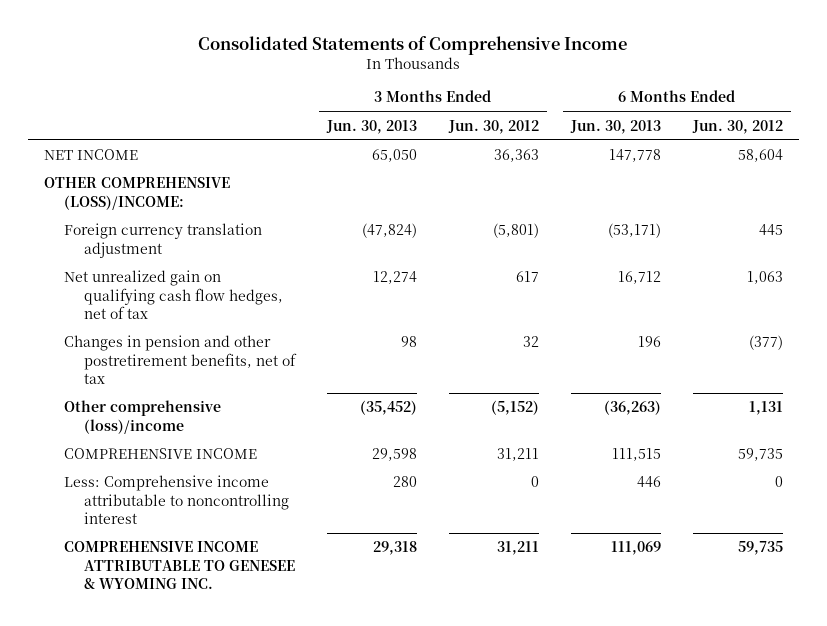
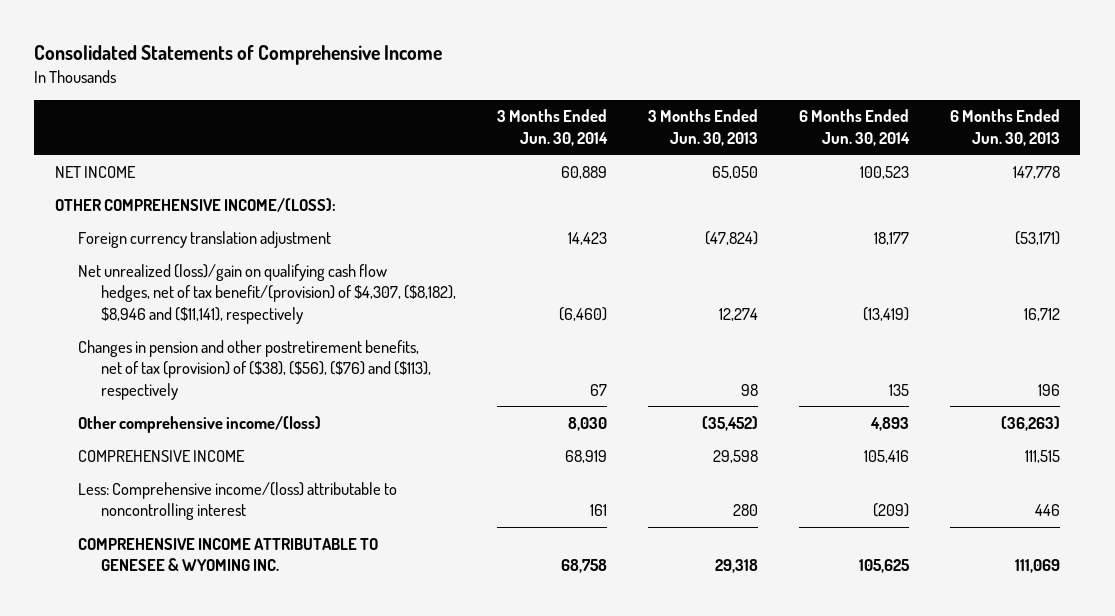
- | 3 Months Ended Jun. 30, 2013 | 3 Months Ended Jun. 30, 2012 | 6 Months Ended Jun. 30, 2013 | 6 Months Ended Jun. 30, 2012
+ | 3 Months Ended Jun. 30, 2014 | 3 Months Ended Jun. 30, 2013 | 6 Months Ended Jun. 30, 2014 | 6 Months Ended Jun. 30, 2013
- OTHER COMPREHENSIVE (LOSS)/INCOME:
+ OTHER COMPREHENSIVE INCOME/(LOSS):
- Net unrealized gain on qualifying cash flow hedges, net of tax | 12,274 | 617 | 16,712 | 1,063
- Changes in pension and other postretirement benefits, net of tax | 98 | 32 | 196 | (377)
- Other comprehensive (loss)/income | (35,452) | (5,152) | (36,263) | 1,131
+ Net unrealized (loss)/gain on qualifying cash flow hedges, net of tax benefit/(provision) of $4,307, ($8,182), $8,946 and ($11,141), respectively | (6,460) | 12,274 | (13,419) | 16,712
+ Changes in pension and other postretirement benefits, net of tax (provision) of ($38), ($56), ($76) and ($113), respectively | 67 | 98 | 135 | 196
+ Other comprehensive income/(loss) | 8,030 | (35,452) | 4,893 | (36,263)
- Less: Comprehensive income attributable to noncontrolling interest | 280 | 0 | 446 | 0
+ Less: Comprehensive income/(loss) attributable to noncontrolling interest | 161 | 280 | (209) | 446

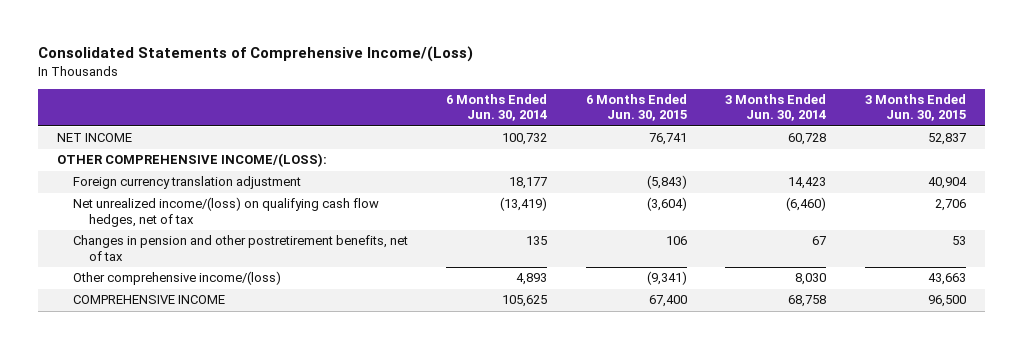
- Consolidated Statements of Comprehensive Income
+ Consolidated Statements of Comprehensive Income/(Loss)
- | 3 Months Ended Jun. 30, 2014 | 3 Months Ended Jun. 30, 2013 | 6 Months Ended Jun. 30, 2014 | 6 Months Ended Jun. 30, 2013
+ | 6 Months Ended Jun. 30, 2014 | 6 Months Ended Jun. 30, 2015 | 3 Months Ended Jun. 30, 2014 | 3 Months Ended Jun. 30, 2015
- NET INCOME | 60,889 | 65,050 | 100,523 | 147,778
+ NET INCOME | 100,732 | 76,741 | 60,728 | 52,837
- Net unrealized (loss)/gain on qualifying cash flow hedges, net of tax benefit/(provision) of $4,307, ($8,182), $8,946 and ($11,141), respectively | (6,460) | 12,274 | (13,419) | 16,712
- Changes in pension and other postretirement benefits, net of tax (provision) of ($38), ($56), ($76) and ($113), respectively | 67 | 98 | 135 | 196
+ Net unrealized income/(loss) on qualifying cash flow hedges, net of tax | (13,419) | (3,604) | (6,460) | 2,706
+ Changes in pension and other postretirement benefits, net of tax | 135 | 106 | 67 | 53
- COMPREHENSIVE INCOME | 68,919 | 29,598 | 105,416 | 111,515
- Less: Comprehensive income/(loss) attributable to noncontrolling interest | 161 | 280 | (209) | 446
- COMPREHENSIVE INCOME ATTRIBUTABLE TO GENESEE & WYOMING INC. | 68,758 | 29,318 | 105,625 | 111,069
+ COMPREHENSIVE INCOME | 105,625 | 67,400 | 68,758 | 96,500

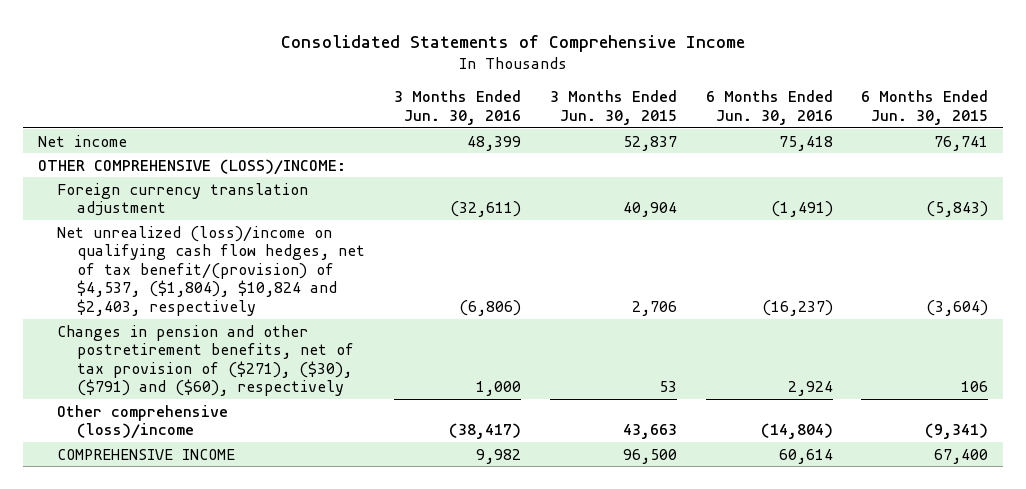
- Consolidated Statements of Comprehensive Income/(Loss)
+ Consolidated Statements of Comprehensive Income
- | 6 Months Ended Jun. 30, 2014 | 6 Months Ended Jun. 30, 2015 | 3 Months Ended Jun. 30, 2014 | 3 Months Ended Jun. 30, 2015
+ | 3 Months Ended Jun. 30, 2016 | 3 Months Ended Jun. 30, 2015 | 6 Months Ended Jun. 30, 2016 | 6 Months Ended Jun. 30, 2015
- NET INCOME | 100,732 | 76,741 | 60,728 | 52,837
- OTHER COMPREHENSIVE INCOME/(LOSS):
+ Net income | 48,399 | 52,837 | 75,418 | 76,741
+ OTHER COMPREHENSIVE (LOSS)/INCOME:
- Net unrealized income/(loss) on qualifying cash flow hedges, net of tax | (13,419) | (3,604) | (6,460) | 2,706
- Changes in pension and other postretirement benefits, net of tax | 135 | 106 | 67 | 53
- Other comprehensive income/(loss) | 4,893 | (9,341) | 8,030 | 43,663
+ Net unrealized (loss)/income on qualifying cash flow hedges, net of tax benefit/(provision) of $4,537, ($1,804), $10,824 and $2,403, respectively | (6,806) | 2,706 | (16,237) | (3,604)
+ Changes in pension and other postretirement benefits, net of tax provision of ($271), ($30), ($791) and ($60), respectively | 1,000 | 53 | 2,924 | 106
+ Other comprehensive (loss)/income | (38,417) | 43,663 | (14,804) | (9,341)

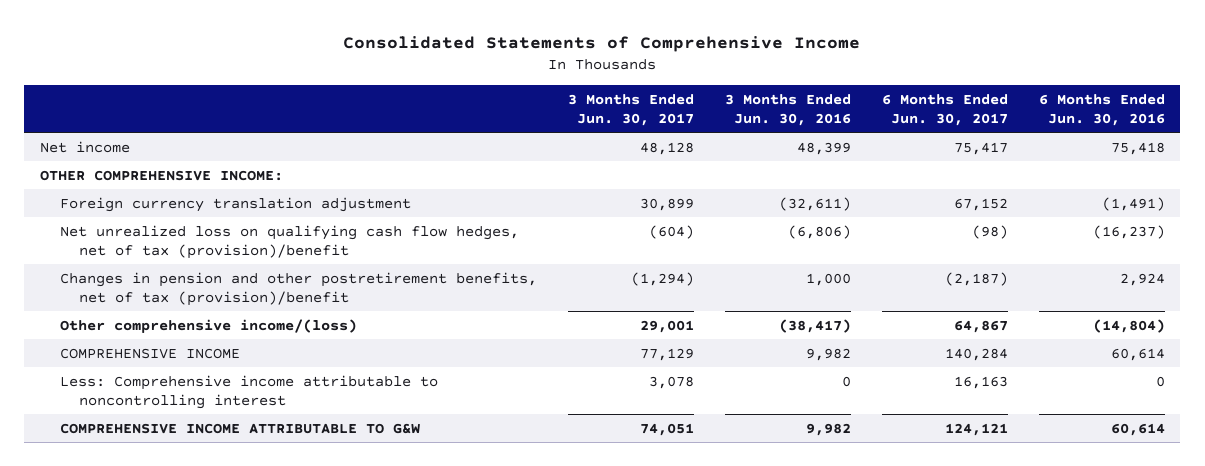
- | 3 Months Ended Jun. 30, 2016 | 3 Months Ended Jun. 30, 2015 | 6 Months Ended Jun. 30, 2016 | 6 Months Ended Jun. 30, 2015
+ | 3 Months Ended Jun. 30, 2017 | 3 Months Ended Jun. 30, 2016 | 6 Months Ended Jun. 30, 2017 | 6 Months Ended Jun. 30, 2016
- OTHER COMPREHENSIVE (LOSS)/INCOME:
+ OTHER COMPREHENSIVE INCOME:
- Net unrealized (loss)/income on qualifying cash flow hedges, net of tax benefit/(provision) of $4,537, ($1,804), $10,824 and $2,403, respectively | (6,806) | 2,706 | (16,237) | (3,604)
- Changes in pension and other postretirement benefits, net of tax provision of ($271), ($30), ($791) and ($60), respectively | 1,000 | 53 | 2,924 | 106
- Other comprehensive (loss)/income | (38,417) | 43,663 | (14,804) | (9,341)
+ Net unrealized loss on qualifying cash flow hedges, net of tax (provision)/benefit | (604) | (6,806) | (98) | (16,237)
+ Changes in pension and other postretirement benefits, net of tax (provision)/benefit | (1,294) | 1,000 | (2,187) | 2,924
+ Other comprehensive income/(loss) | 29,001 | (38,417) | 64,867 | (14,804)
+ Less: Comprehensive income attributable to noncontrolling interest | 3,078 | 0 | 16,163 | 0
+ COMPREHENSIVE INCOME ATTRIBUTABLE TO G&W | 74,051 | 9,982 | 124,121 | 60,614

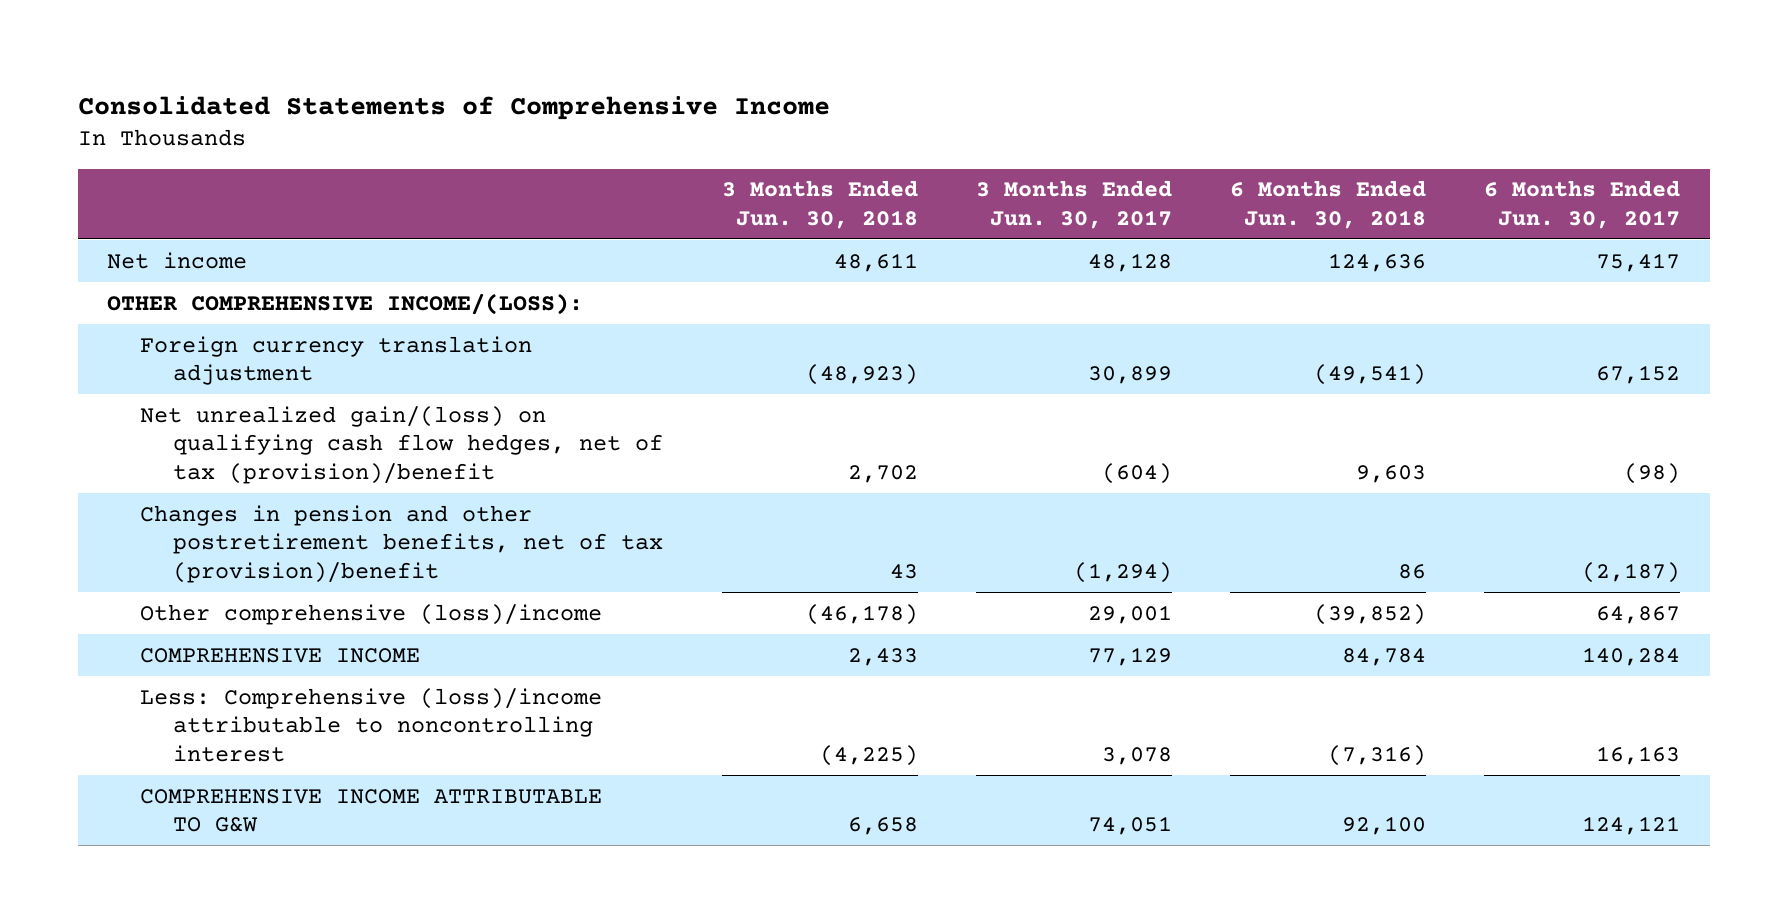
- | 3 Months Ended Jun. 30, 2017 | 3 Months Ended Jun. 30, 2016 | 6 Months Ended Jun. 30, 2017 | 6 Months Ended Jun. 30, 2016
+ | 3 Months Ended Jun. 30, 2018 | 3 Months Ended Jun. 30, 2017 | 6 Months Ended Jun. 30, 2018 | 6 Months Ended Jun. 30, 2017
- OTHER COMPREHENSIVE INCOME:
+ OTHER COMPREHENSIVE INCOME/(LOSS):
- Net unrealized loss on qualifying cash flow hedges, net of tax (provision)/benefit | (604) | (6,806) | (98) | (16,237)
+ Net unrealized gain/(loss) on qualifying cash flow hedges, net of tax (provision)/benefit | 2,702 | (604) | 9,603 | (98)
- Other comprehensive income/(loss) | 29,001 | (38,417) | 64,867 | (14,804)
+ Other comprehensive (loss)/income | (46,178) | 29,001 | (39,852) | 64,867
- Less: Comprehensive income attributable to noncontrolling interest | 3,078 | 0 | 16,163 | 0
+ Less: Comprehensive (loss)/income attributable to noncontrolling interest | (4,225) | 3,078 | (7,316) | 16,163

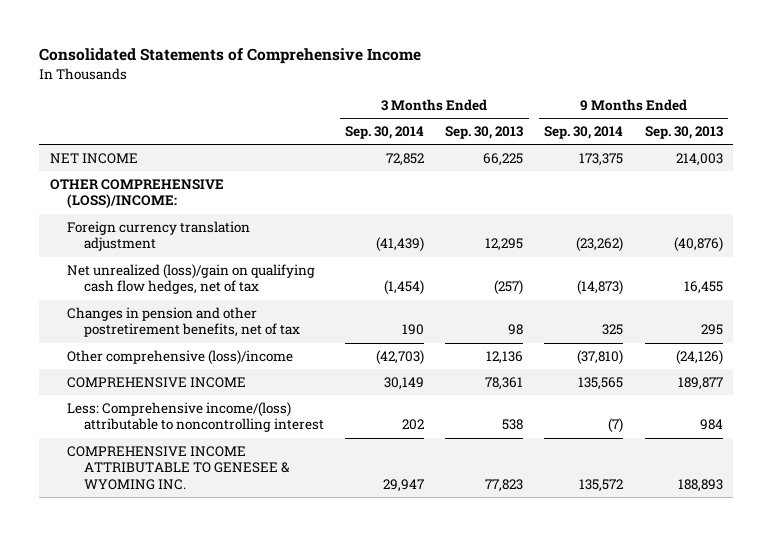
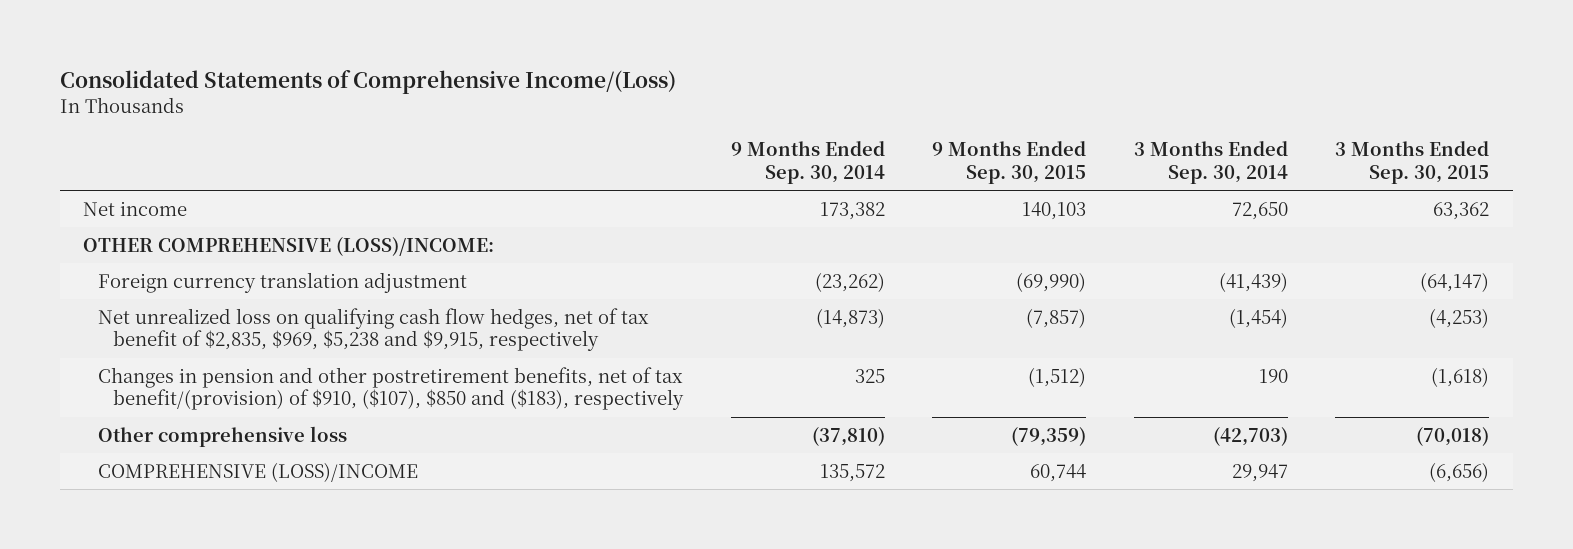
- Consolidated Statements of Comprehensive Income
+ Consolidated Statements of Comprehensive Income/(Loss)
- | 3 Months Ended Sep. 30, 2014 | 3 Months Ended Sep. 30, 2013 | 9 Months Ended Sep. 30, 2014 | 9 Months Ended Sep. 30, 2013
+ | 9 Months Ended Sep. 30, 2014 | 9 Months Ended Sep. 30, 2015 | 3 Months Ended Sep. 30, 2014 | 3 Months Ended Sep. 30, 2015
- NET INCOME | 72,852 | 66,225 | 173,375 | 214,003
+ Net income | 173,382 | 140,103 | 72,650 | 63,362
- Net unrealized (loss)/gain on qualifying cash flow hedges, net of tax | (1,454) | (257) | (14,873) | 16,455
- Changes in pension and other postretirement benefits, net of tax | 190 | 98 | 325 | 295
- Other comprehensive (loss)/income | (42,703) | 12,136 | (37,810) | (24,126)
- COMPREHENSIVE INCOME | 30,149 | 78,361 | 135,565 | 189,877
- Less: Comprehensive income/(loss) attributable to noncontrolling interest | 202 | 538 | (7) | 984
- COMPREHENSIVE INCOME ATTRIBUTABLE TO GENESEE & WYOMING INC. | 29,947 | 77,823 | 135,572 | 188,893
+ Net unrealized loss on qualifying cash flow hedges, net of tax benefit of $2,835, $969, $5,238 and $9,915, respectively | (14,873) | (7,857) | (1,454) | (4,253)
+ Changes in pension and other postretirement benefits, net of tax benefit/(provision) of $910, ($107), $850 and ($183), respectively | 325 | (1,512) | 190 | (1,618)
+ Other comprehensive loss | (37,810) | (79,359) | (42,703) | (70,018)
+ COMPREHENSIVE (LOSS)/INCOME | 135,572 | 60,744 | 29,947 | (6,656)

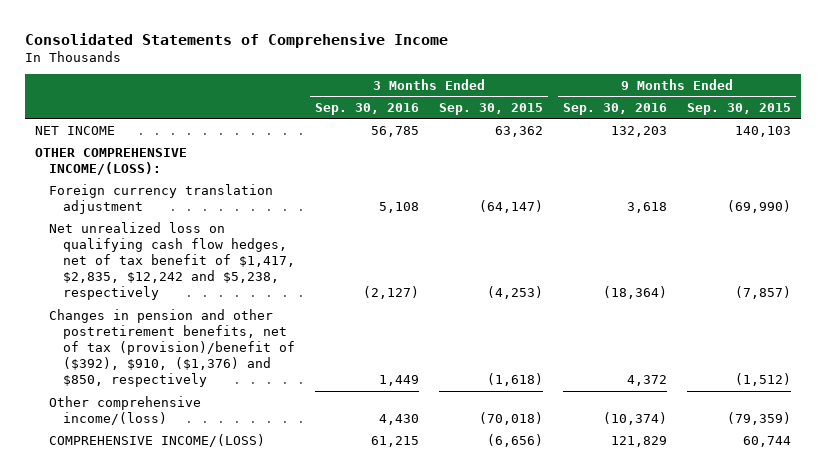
- Consolidated Statements of Comprehensive Income/(Loss)
+ Consolidated Statements of Comprehensive Income
- | 9 Months Ended Sep. 30, 2014 | 9 Months Ended Sep. 30, 2015 | 3 Months Ended Sep. 30, 2014 | 3 Months Ended Sep. 30, 2015
+ | 3 Months Ended Sep. 30, 2016 | 3 Months Ended Sep. 30, 2015 | 9 Months Ended Sep. 30, 2016 | 9 Months Ended Sep. 30, 2015
- Net income | 173,382 | 140,103 | 72,650 | 63,362
- OTHER COMPREHENSIVE (LOSS)/INCOME:
+ NET INCOME | 56,785 | 63,362 | 132,203 | 140,103
+ OTHER COMPREHENSIVE INCOME/(LOSS):
- Net unrealized loss on qualifying cash flow hedges, net of tax benefit of $2,835, $969, $5,238 and $9,915, respectively | (14,873) | (7,857) | (1,454) | (4,253)
- Changes in pension and other postretirement benefits, net of tax benefit/(provision) of $910, ($107), $850 and ($183), respectively | 325 | (1,512) | 190 | (1,618)
- Other comprehensive loss | (37,810) | (79,359) | (42,703) | (70,018)
- COMPREHENSIVE (LOSS)/INCOME | 135,572 | 60,744 | 29,947 | (6,656)
+ Net unrealized loss on qualifying cash flow hedges, net of tax benefit of $1,417, $2,835, $12,242 and $5,238, respectively | (2,127) | (4,253) | (18,364) | (7,857)
+ Changes in pension and other postretirement benefits, net of tax (provision)/benefit of ($392), $910, ($1,376) and $850, respectively | 1,449 | (1,618) | 4,372 | (1,512)
+ Other comprehensive income/(loss) | 4,430 | (70,018) | (10,374) | (79,359)
+ COMPREHENSIVE INCOME/(LOSS) | 61,215 | (6,656) | 121,829 | 60,744

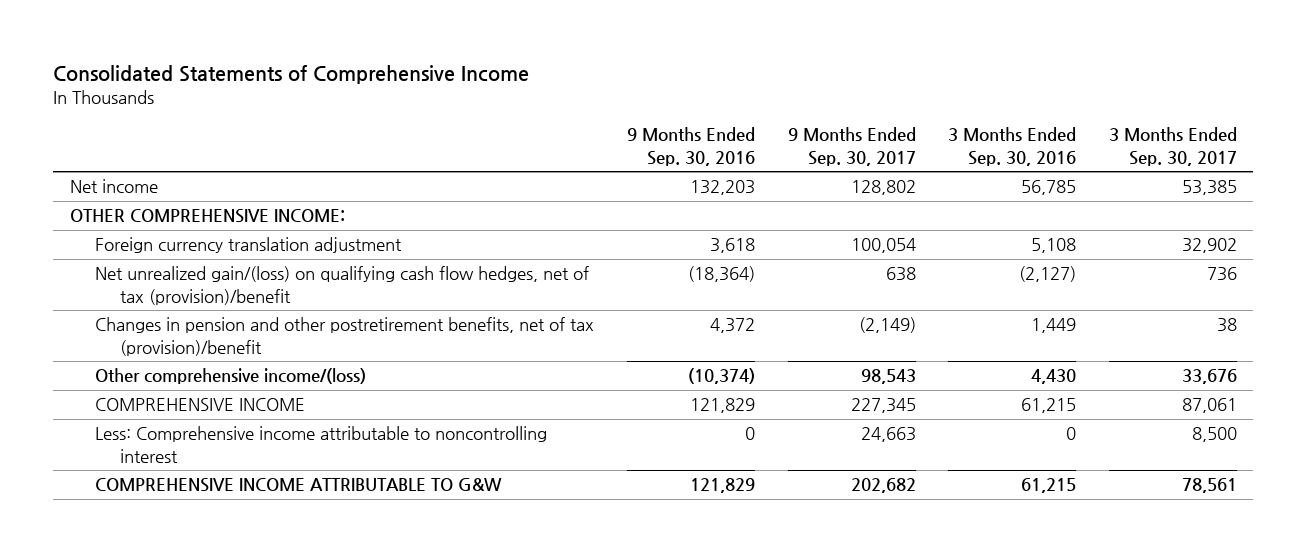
- | 3 Months Ended Sep. 30, 2016 | 3 Months Ended Sep. 30, 2015 | 9 Months Ended Sep. 30, 2016 | 9 Months Ended Sep. 30, 2015
+ | 9 Months Ended Sep. 30, 2016 | 9 Months Ended Sep. 30, 2017 | 3 Months Ended Sep. 30, 2016 | 3 Months Ended Sep. 30, 2017
- NET INCOME | 56,785 | 63,362 | 132,203 | 140,103
- OTHER COMPREHENSIVE INCOME/(LOSS):
+ Net income | 132,203 | 128,802 | 56,785 | 53,385
+ OTHER COMPREHENSIVE INCOME:
- Net unrealized loss on qualifying cash flow hedges, net of tax benefit of $1,417, $2,835, $12,242 and $5,238, respectively | (2,127) | (4,253) | (18,364) | (7,857)
- Changes in pension and other postretirement benefits, net of tax (provision)/benefit of ($392), $910, ($1,376) and $850, respectively | 1,449 | (1,618) | 4,372 | (1,512)
+ Net unrealized gain/(loss) on qualifying cash flow hedges, net of tax (provision)/benefit | (18,364) | 638 | (2,127) | 736
+ Changes in pension and other postretirement benefits, net of tax (provision)/benefit | 4,372 | (2,149) | 1,449 | 38
- COMPREHENSIVE INCOME/(LOSS) | 61,215 | (6,656) | 121,829 | 60,744
+ COMPREHENSIVE INCOME | 121,829 | 227,345 | 61,215 | 87,061
+ Less: Comprehensive income attributable to noncontrolling interest | 0 | 24,663 | 0 | 8,500
+ COMPREHENSIVE INCOME ATTRIBUTABLE TO G&W | 121,829 | 202,682 | 61,215 | 78,561

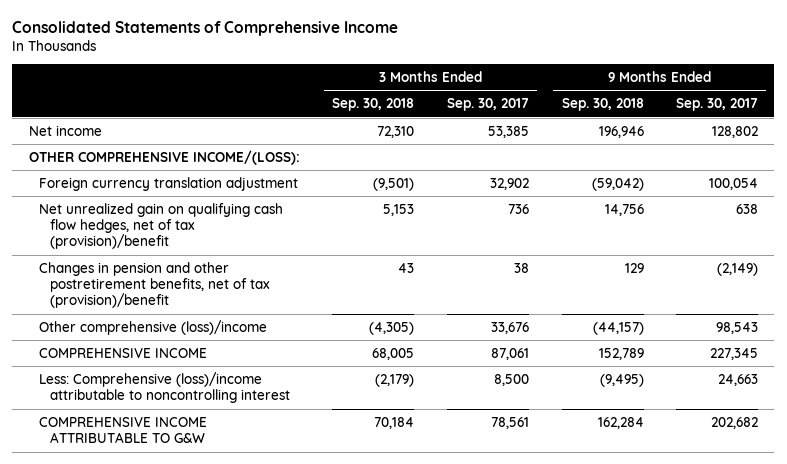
- | 9 Months Ended Sep. 30, 2016 | 9 Months Ended Sep. 30, 2017 | 3 Months Ended Sep. 30, 2016 | 3 Months Ended Sep. 30, 2017
+ | 3 Months Ended Sep. 30, 2018 | 3 Months Ended Sep. 30, 2017 | 9 Months Ended Sep. 30, 2018 | 9 Months Ended Sep. 30, 2017
- OTHER COMPREHENSIVE INCOME:
+ OTHER COMPREHENSIVE INCOME/(LOSS):
- Net unrealized gain/(loss) on qualifying cash flow hedges, net of tax (provision)/benefit | (18,364) | 638 | (2,127) | 736
+ Net unrealized gain on qualifying cash flow hedges, net of tax (provision)/benefit | 5,153 | 736 | 14,756 | 638
- Other comprehensive income/(loss) | (10,374) | 98,543 | 4,430 | 33,676
+ Other comprehensive (loss)/income | (4,305) | 33,676 | (44,157) | 98,543
- Less: Comprehensive income attributable to noncontrolling interest | 0 | 24,663 | 0 | 8,500
+ Less: Comprehensive (loss)/income attributable to noncontrolling interest | (2,179) | 8,500 | (9,495) | 24,663

